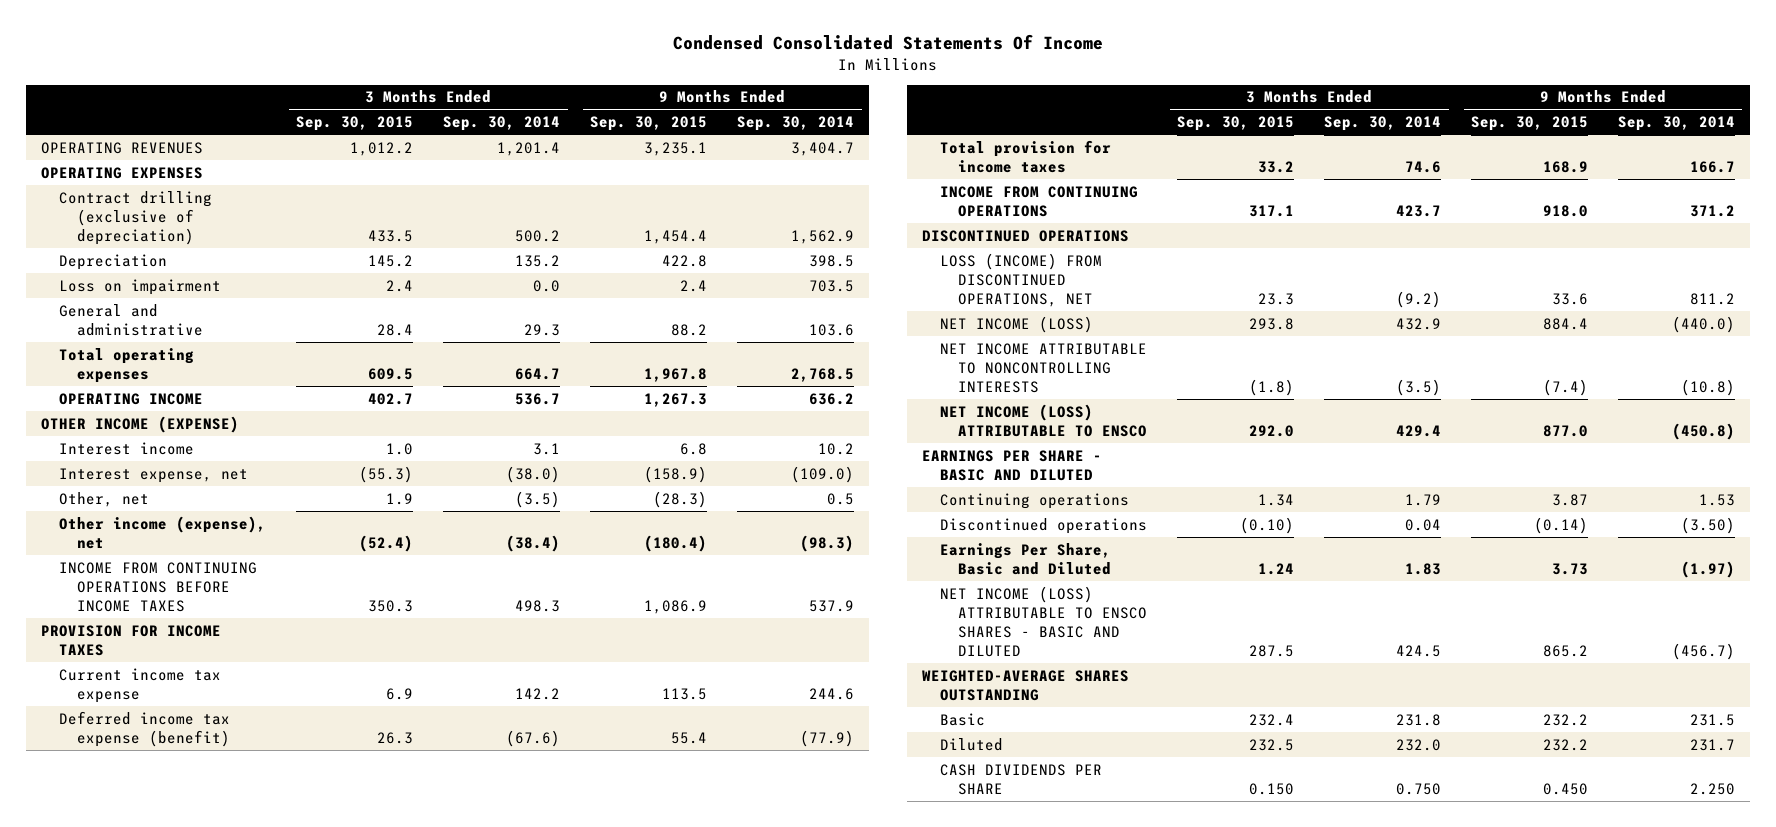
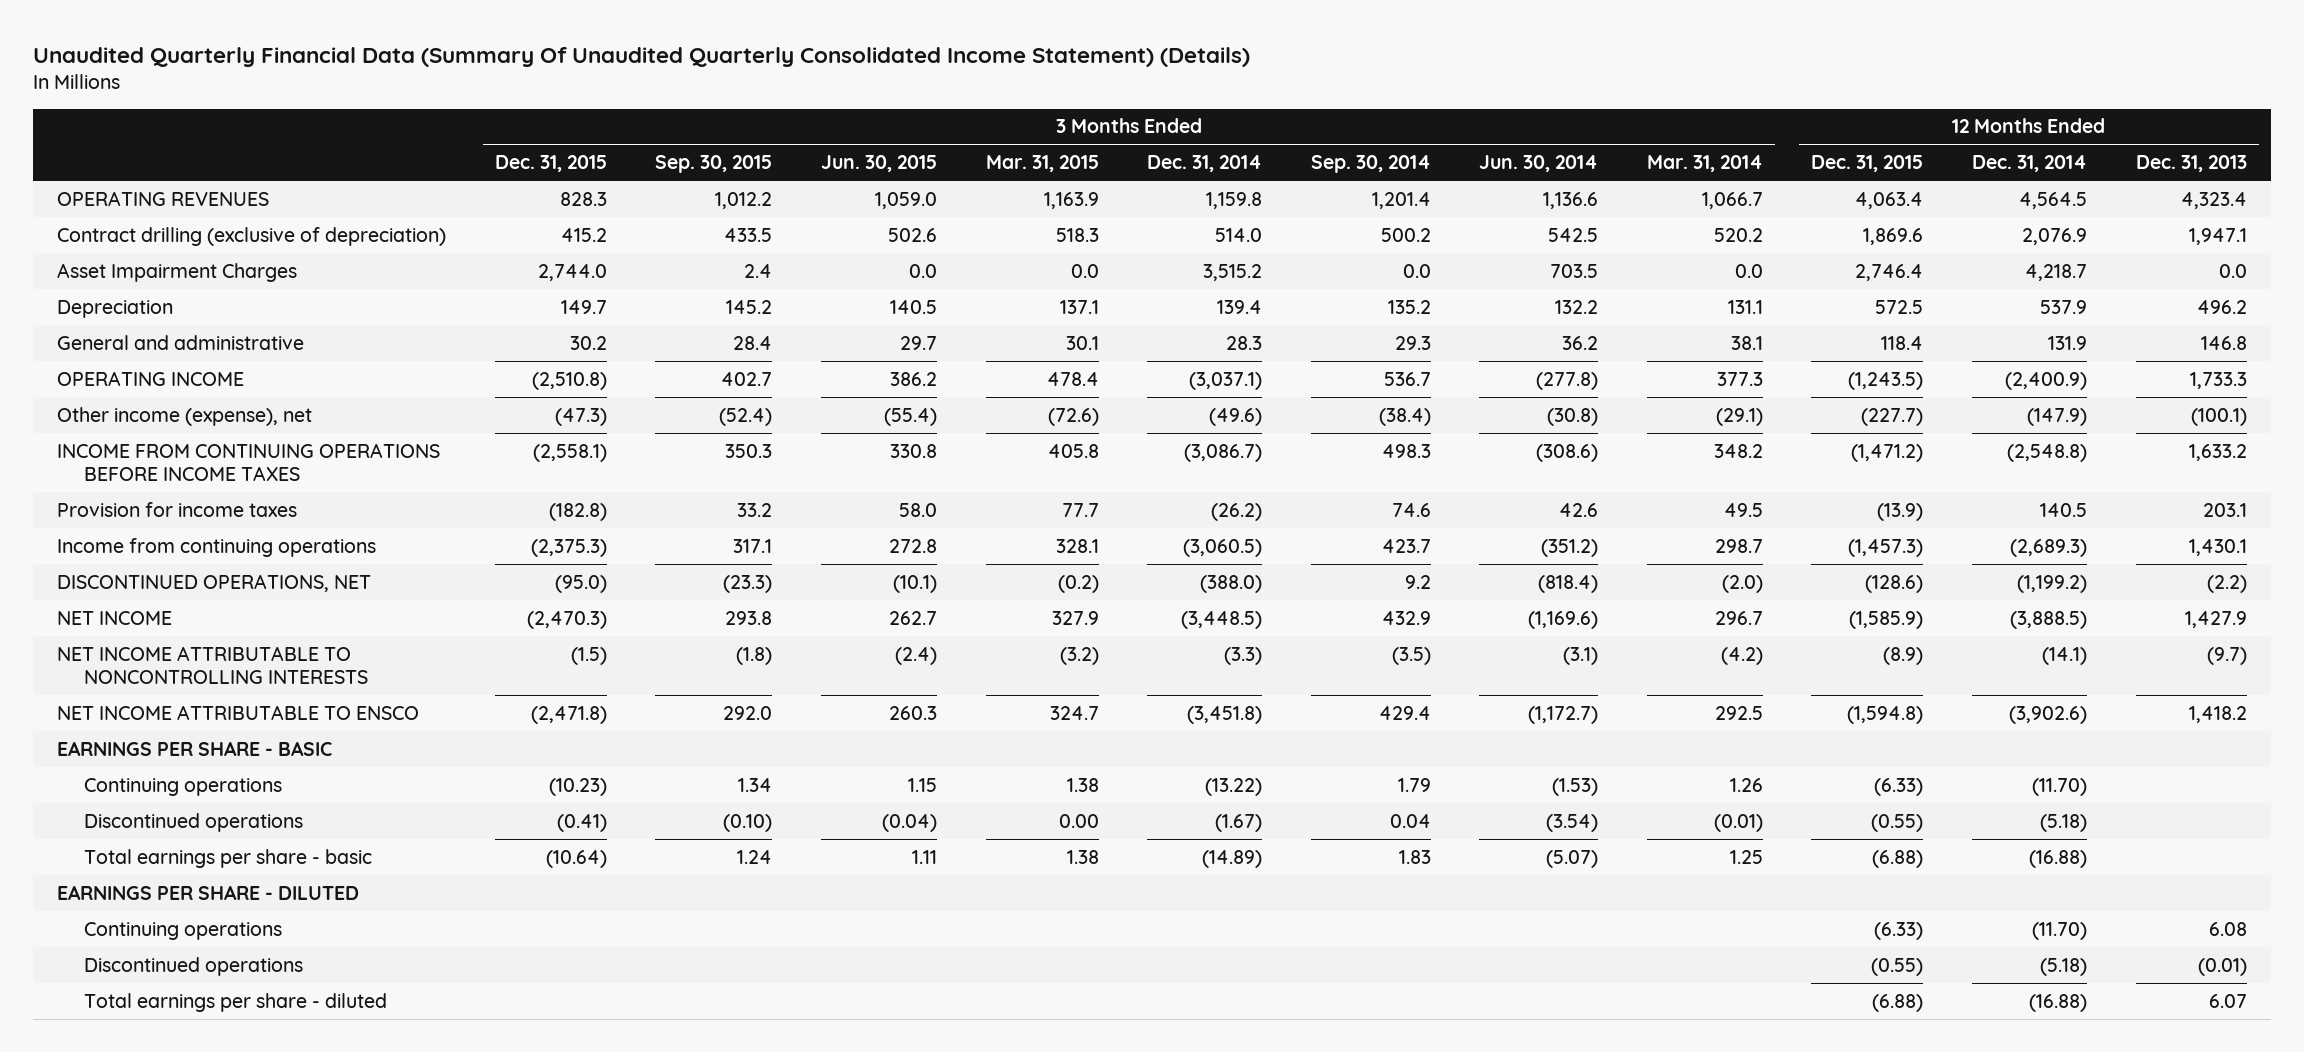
- Condensed Consolidated Statements Of Income
+ Unaudited Quarterly Financial Data (Summary Of Unaudited Quarterly Consolidated Income Statement) (Details)
- | 3 Months Ended Sep. 30, 2015 | 3 Months Ended Sep. 30, 2014 | 9 Months Ended Sep. 30, 2015 | 9 Months Ended Sep. 30, 2014
+ | 3 Months Ended Dec. 31, 2015 | 3 Months Ended Sep. 30, 2015 | 3 Months Ended Jun. 30, 2015 | 3 Months Ended Mar. 31, 2015 | 3 Months Ended Dec. 31, 2014 | 3 Months Ended Sep. 30, 2014 | 3 Months Ended Jun. 30, 2014 | 3 Months Ended Mar. 31, 2014 | 12 Months Ended Dec. 31, 2015 | 12 Months Ended Dec. 31, 2014 | 12 Months Ended Dec. 31, 2013
- OPERATING EXPENSES
+ Asset Impairment Charges | 2,744.0 | 2.4 | 0.0 | 0.0 | 3,515.2 | 0.0 | 703.5 | 0.0 | 2,746.4 | 4,218.7 | 0.0
- Loss on impairment | 2.4 | 0.0 | 2.4 | 703.5
- Total operating expenses | 609.5 | 664.7 | 1,967.8 | 2,768.5
- OTHER INCOME (EXPENSE)
- Interest income | 1.0 | 3.1 | 6.8 | 10.2
- Interest expense, net | (55.3) | (38.0) | (158.9) | (109.0)
- Other, net | 1.9 | (3.5) | (28.3) | 0.5
- PROVISION FOR INCOME TAXES
- Current income tax expense | 6.9 | 142.2 | 113.5 | 244.6
- Deferred income tax expense (benefit) | 26.3 | (67.6) | 55.4 | (77.9)
- Total provision for income taxes | 33.2 | 74.6 | 168.9 | 166.7
- INCOME FROM CONTINUING OPERATIONS | 317.1 | 423.7 | 918.0 | 371.2
- DISCONTINUED OPERATIONS
- LOSS (INCOME) FROM DISCONTINUED OPERATIONS, NET | 23.3 | (9.2) | 33.6 | 811.2
- NET INCOME (LOSS) | 293.8 | 432.9 | 884.4 | (440.0)
+ Provision for income taxes | (182.8) | 33.2 | 58.0 | 77.7 | (26.2) | 74.6 | 42.6 | 49.5 | (13.9) | 140.5 | 203.1
+ Income from continuing operations | (2,375.3) | 317.1 | 272.8 | 328.1 | (3,060.5) | 423.7 | (351.2) | 298.7 | (1,457.3) | (2,689.3) | 1,430.1
+ DISCONTINUED OPERATIONS, NET | (95.0) | (23.3) | (10.1) | (0.2) | (388.0) | 9.2 | (818.4) | (2.0) | (128.6) | (1,199.2) | (2.2)
+ NET INCOME | (2,470.3) | 293.8 | 262.7 | 327.9 | (3,448.5) | 432.9 | (1,169.6) | 296.7 | (1,585.9) | (3,888.5) | 1,427.9
- NET INCOME (LOSS) ATTRIBUTABLE TO ENSCO | 292.0 | 429.4 | 877.0 | (450.8)
- EARNINGS PER SHARE - BASIC AND DILUTED
+ NET INCOME ATTRIBUTABLE TO ENSCO | (2,471.8) | 292.0 | 260.3 | 324.7 | (3,451.8) | 429.4 | (1,172.7) | 292.5 | (1,594.8) | (3,902.6) | 1,418.2
+ EARNINGS PER SHARE - BASIC
- Earnings Per Share, Basic and Diluted | 1.24 | 1.83 | 3.73 | (1.97)
- NET INCOME (LOSS) ATTRIBUTABLE TO ENSCO SHARES - BASIC AND DILUTED | 287.5 | 424.5 | 865.2 | (456.7)
- WEIGHTED-AVERAGE SHARES OUTSTANDING
- Basic | 232.4 | 231.8 | 232.2 | 231.5
- Diluted | 232.5 | 232.0 | 232.2 | 231.7
- CASH DIVIDENDS PER SHARE | 0.150 | 0.750 | 0.450 | 2.250
+ Total earnings per share - basic | (10.64) | 1.24 | 1.11 | 1.38 | (14.89) | 1.83 | (5.07) | 1.25 | (6.88) | (16.88) |
+ EARNINGS PER SHARE - DILUTED
+ Continuing operations | | | | | | | | | (6.33) | (11.70) | 6.08
+ Discontinued operations | | | | | | | | | (0.55) | (5.18) | (0.01)
+ Total earnings per share - diluted | | | | | | | | | (6.88) | (16.88) | 6.07

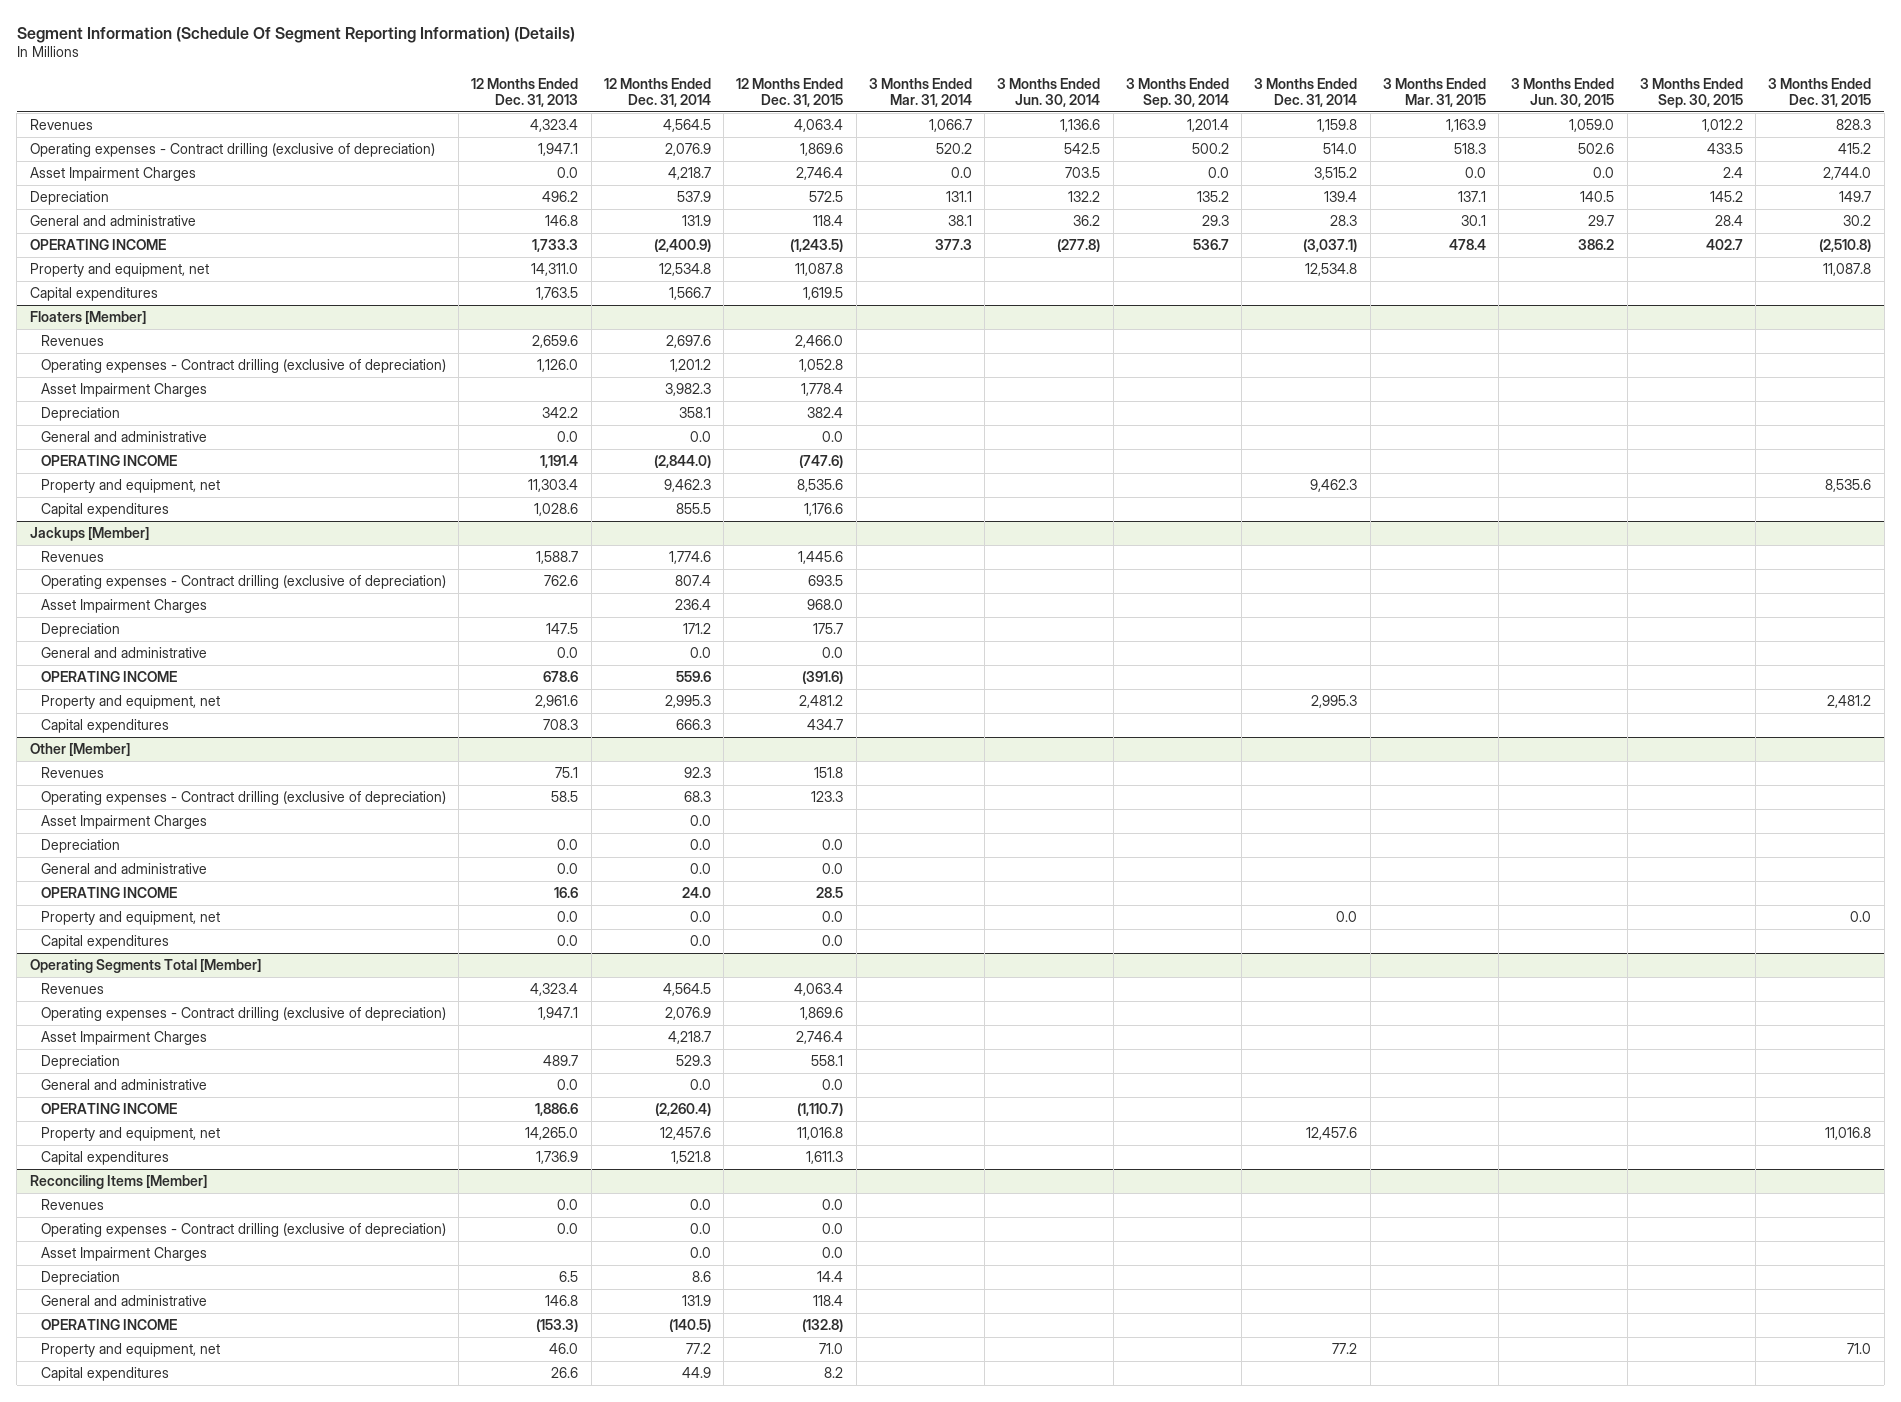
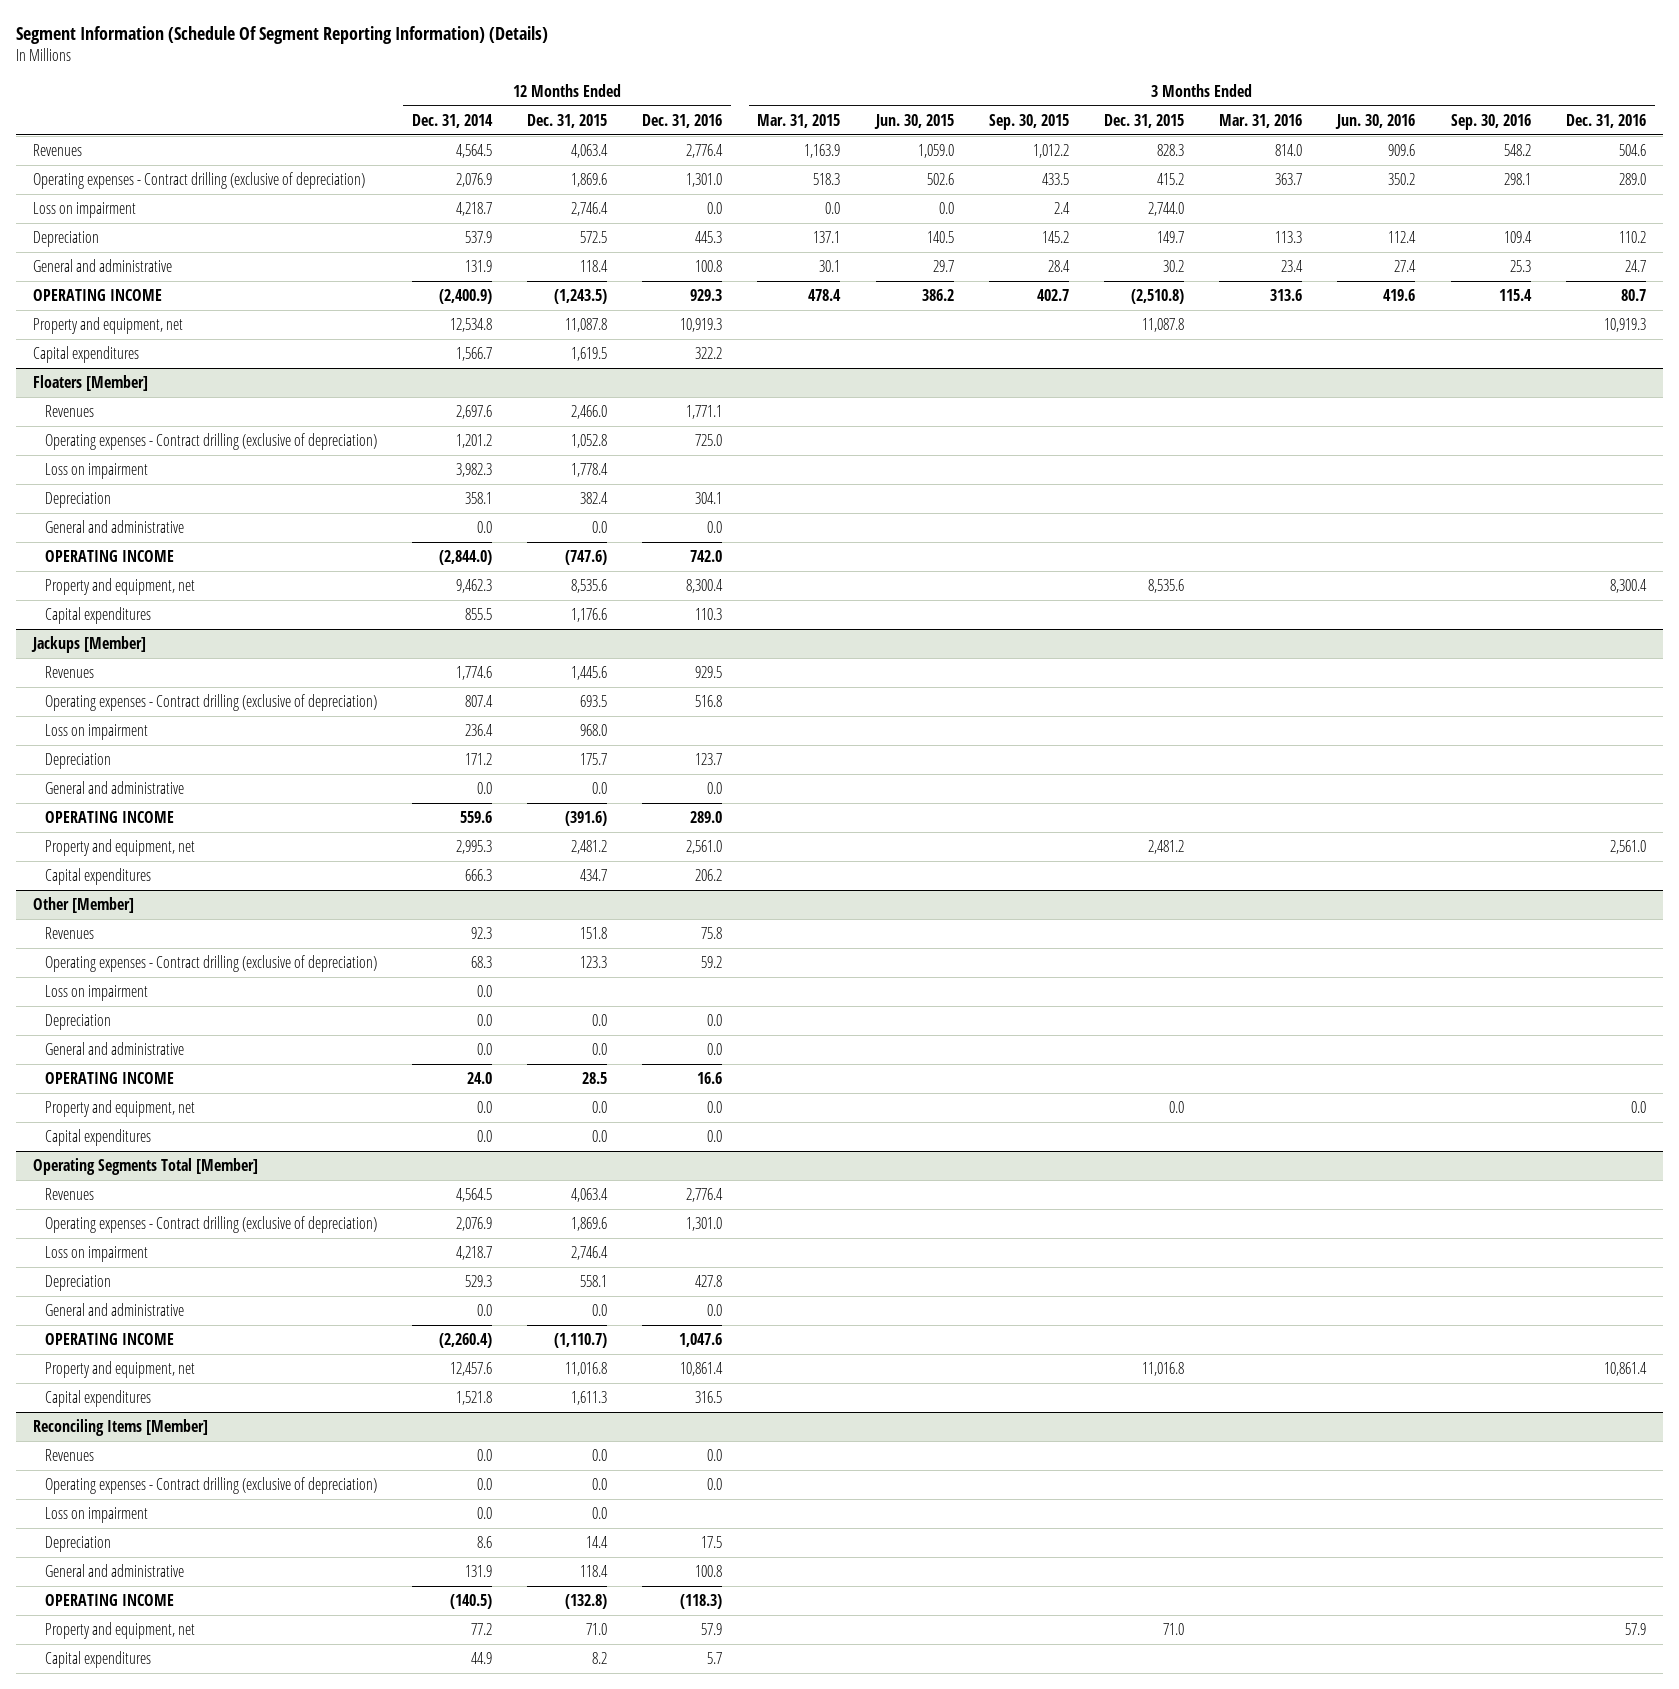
- | 12 Months Ended Dec. 31, 2013 | 12 Months Ended Dec. 31, 2014 | 12 Months Ended Dec. 31, 2015 | 3 Months Ended Mar. 31, 2014 | 3 Months Ended Jun. 30, 2014 | 3 Months Ended Sep. 30, 2014 | 3 Months Ended Dec. 31, 2014 | 3 Months Ended Mar. 31, 2015 | 3 Months Ended Jun. 30, 2015 | 3 Months Ended Sep. 30, 2015 | 3 Months Ended Dec. 31, 2015
+ | 12 Months Ended Dec. 31, 2014 | 12 Months Ended Dec. 31, 2015 | 12 Months Ended Dec. 31, 2016 | 3 Months Ended Mar. 31, 2015 | 3 Months Ended Jun. 30, 2015 | 3 Months Ended Sep. 30, 2015 | 3 Months Ended Dec. 31, 2015 | 3 Months Ended Mar. 31, 2016 | 3 Months Ended Jun. 30, 2016 | 3 Months Ended Sep. 30, 2016 | 3 Months Ended Dec. 31, 2016
- Asset Impairment Charges | 0.0 | 4,218.7 | 2,746.4 | 0.0 | 703.5 | 0.0 | 3,515.2 | 0.0 | 0.0 | 2.4 | 2,744.0
+ Loss on impairment | 4,218.7 | 2,746.4 | 0.0 | 0.0 | 0.0 | 2.4 | 2,744.0 | | | |
@ Floaters [Member]
- Asset Impairment Charges | | 3,982.3 | 1,778.4 | | | | | | | |
+ Loss on impairment | 3,982.3 | 1,778.4 | | | | | | | | |
@ Jackups [Member]
- Asset Impairment Charges | | 236.4 | 968.0 | | | | | | | |
+ Loss on impairment | 236.4 | 968.0 | | | | | | | | |
@ Other [Member]
- Asset Impairment Charges | | 0.0 | | | | | | | | |
+ Loss on impairment | 0.0 | | | | | | | | | |
@ Operating Segments Total [Member]
- Asset Impairment Charges | | 4,218.7 | 2,746.4 | | | | | | | |
+ Loss on impairment | 4,218.7 | 2,746.4 | | | | | | | | |
@ Reconciling Items [Member]
- Asset Impairment Charges | | 0.0 | 0.0 | | | | | | | |
+ Loss on impairment | 0.0 | 0.0 | | | | | | | | |

